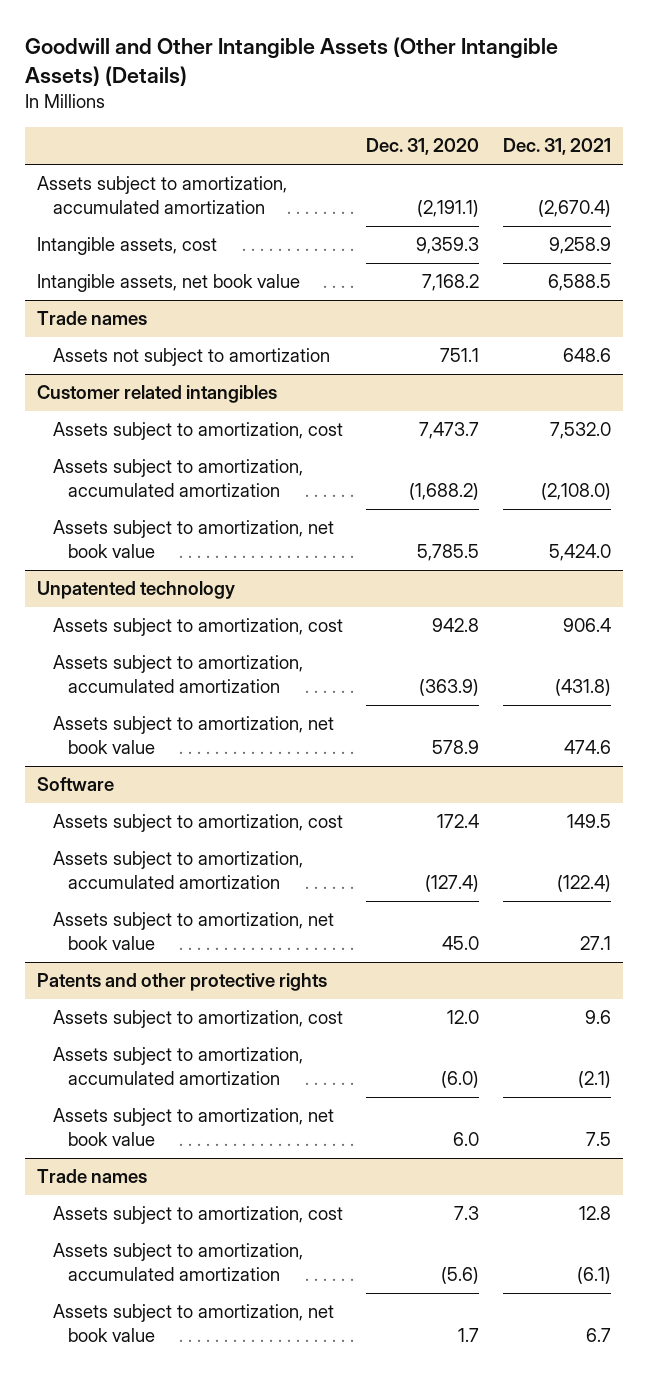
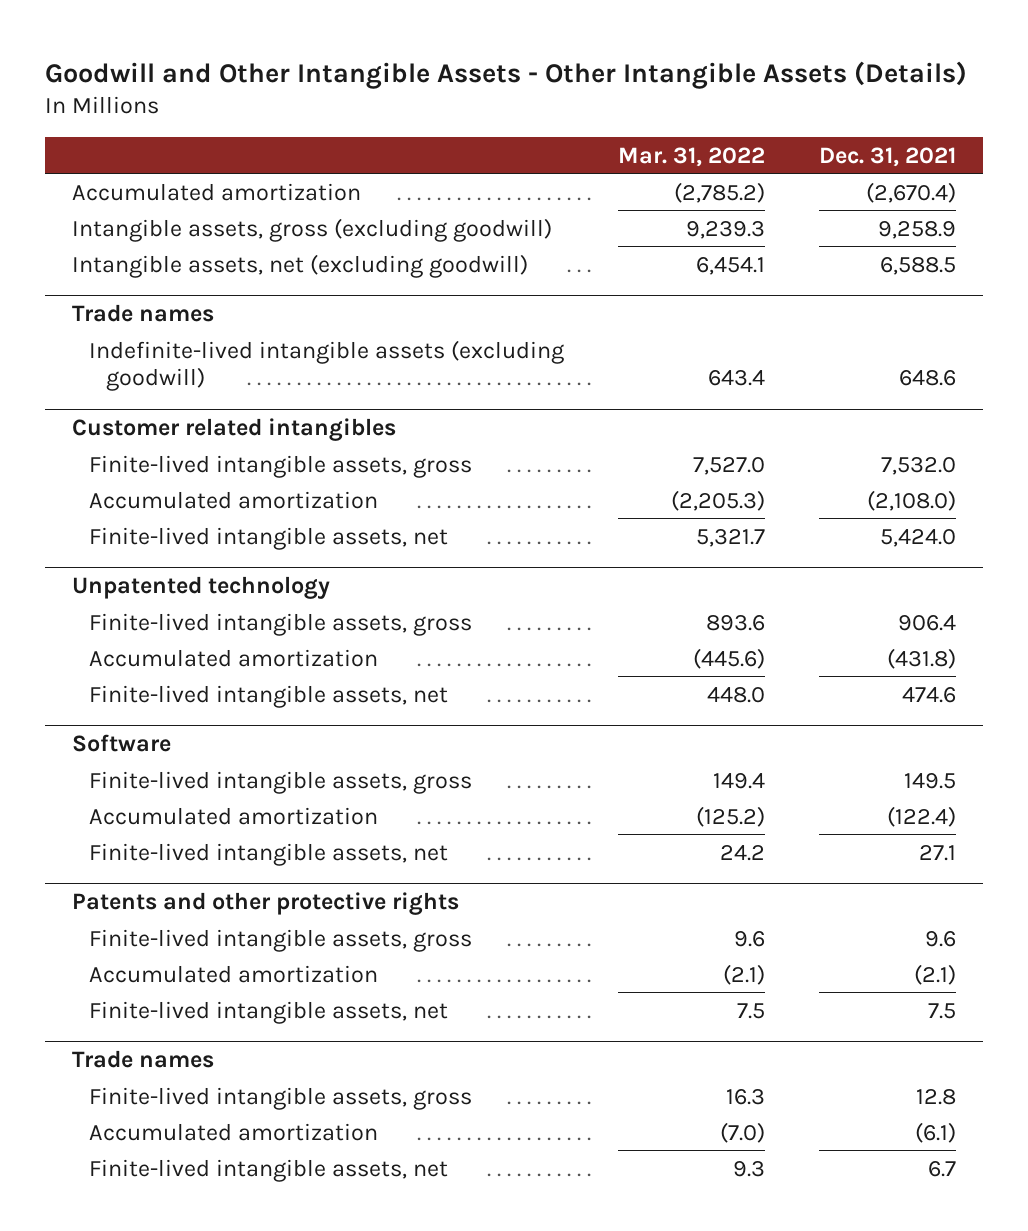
- Goodwill and Other Intangible Assets (Other Intangible Assets) (Details)
+ Goodwill and Other Intangible Assets - Other Intangible Assets (Details)
- | Dec. 31, 2020 | Dec. 31, 2021
+ | Mar. 31, 2022 | Dec. 31, 2021
- Assets subject to amortization, accumulated amortization | (2,191.1) | (2,670.4)
- Intangible assets, cost | 9,359.3 | 9,258.9
- Intangible assets, net book value | 7,168.2 | 6,588.5
+ Accumulated amortization | (2,785.2) | (2,670.4)
+ Intangible assets, gross (excluding goodwill) | 9,239.3 | 9,258.9
+ Intangible assets, net (excluding goodwill) | 6,454.1 | 6,588.5
@ Trade names
- Assets not subject to amortization | 751.1 | 648.6
+ Indefinite-lived intangible assets (excluding goodwill) | 643.4 | 648.6
@ Customer related intangibles
- Assets subject to amortization, cost | 7,473.7 | 7,532.0
- Assets subject to amortization, accumulated amortization | (1,688.2) | (2,108.0)
- Assets subject to amortization, net book value | 5,785.5 | 5,424.0
+ Finite-lived intangible assets, gross | 7,527.0 | 7,532.0
+ Accumulated amortization | (2,205.3) | (2,108.0)
+ Finite-lived intangible assets, net | 5,321.7 | 5,424.0
@ Unpatented technology
- Assets subject to amortization, cost | 942.8 | 906.4
- Assets subject to amortization, accumulated amortization | (363.9) | (431.8)
- Assets subject to amortization, net book value | 578.9 | 474.6
+ Finite-lived intangible assets, gross | 893.6 | 906.4
+ Accumulated amortization | (445.6) | (431.8)
+ Finite-lived intangible assets, net | 448.0 | 474.6
@ Software
- Assets subject to amortization, cost | 172.4 | 149.5
- Assets subject to amortization, accumulated amortization | (127.4) | (122.4)
- Assets subject to amortization, net book value | 45.0 | 27.1
+ Finite-lived intangible assets, gross | 149.4 | 149.5
+ Accumulated amortization | (125.2) | (122.4)
+ Finite-lived intangible assets, net | 24.2 | 27.1
@ Patents and other protective rights
- Assets subject to amortization, cost | 12.0 | 9.6
- Assets subject to amortization, accumulated amortization | (6.0) | (2.1)
- Assets subject to amortization, net book value | 6.0 | 7.5
+ Finite-lived intangible assets, gross | 9.6 | 9.6
+ Accumulated amortization | (2.1) | (2.1)
+ Finite-lived intangible assets, net | 7.5 | 7.5
@ Trade names
- Assets subject to amortization, cost | 7.3 | 12.8
- Assets subject to amortization, accumulated amortization | (5.6) | (6.1)
- Assets subject to amortization, net book value | 1.7 | 6.7
+ Finite-lived intangible assets, gross | 16.3 | 12.8
+ Accumulated amortization | (7.0) | (6.1)
+ Finite-lived intangible assets, net | 9.3 | 6.7

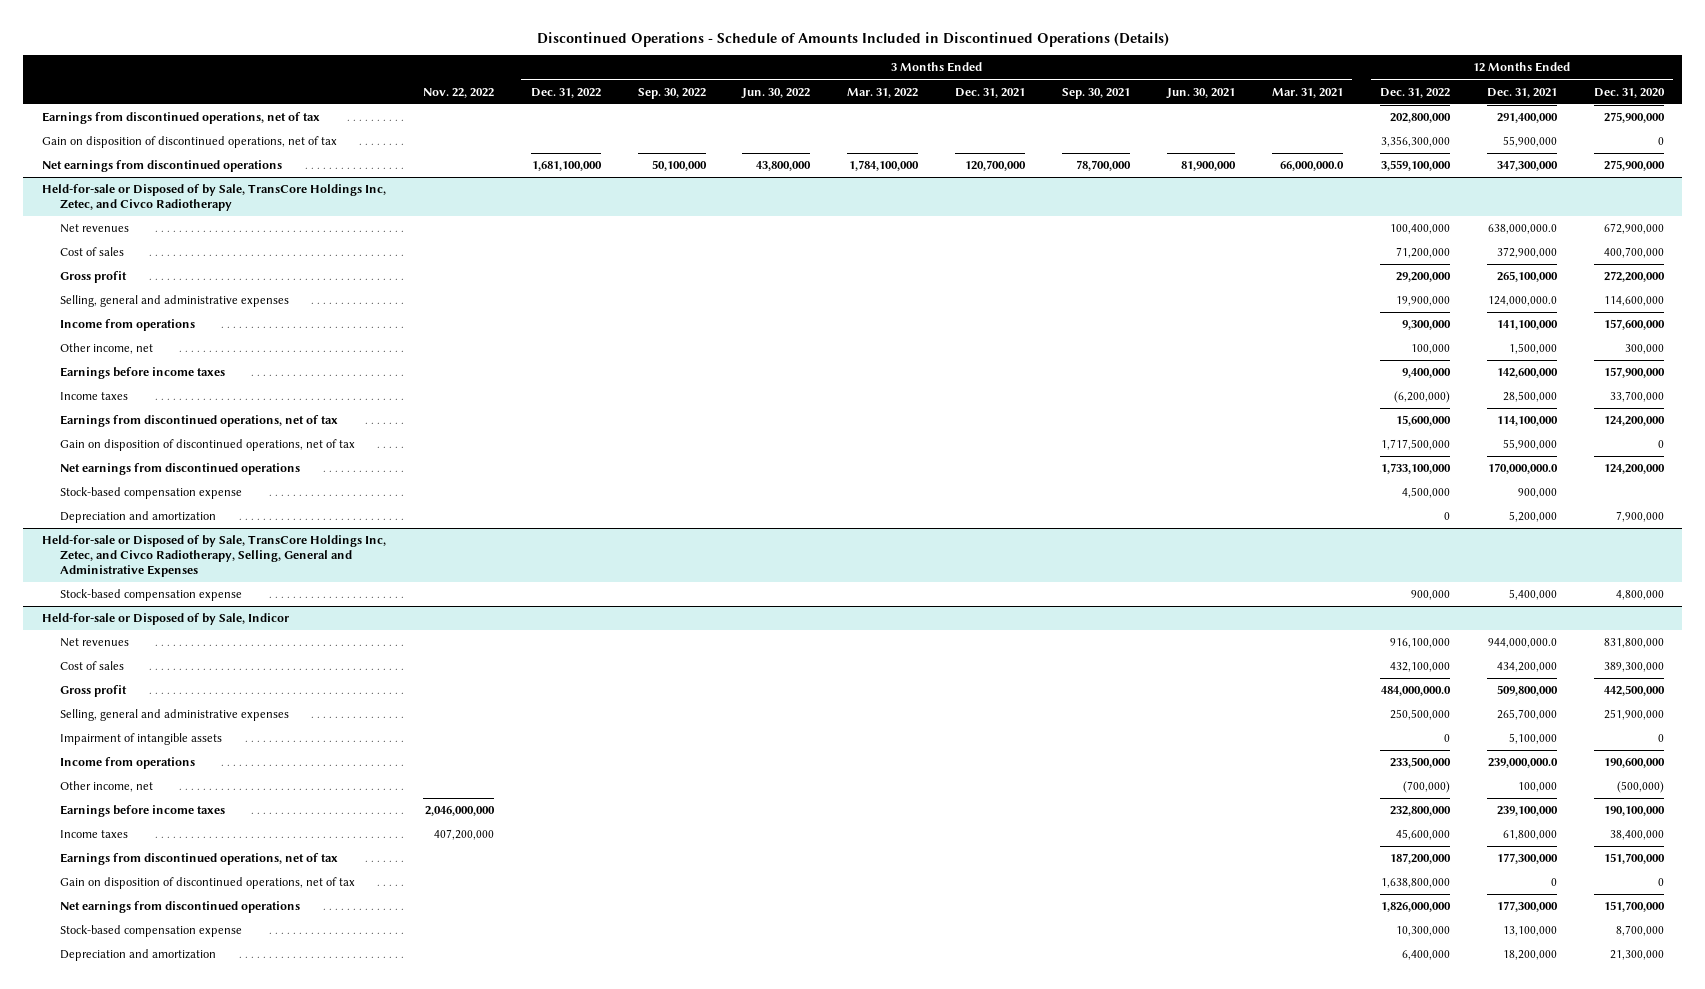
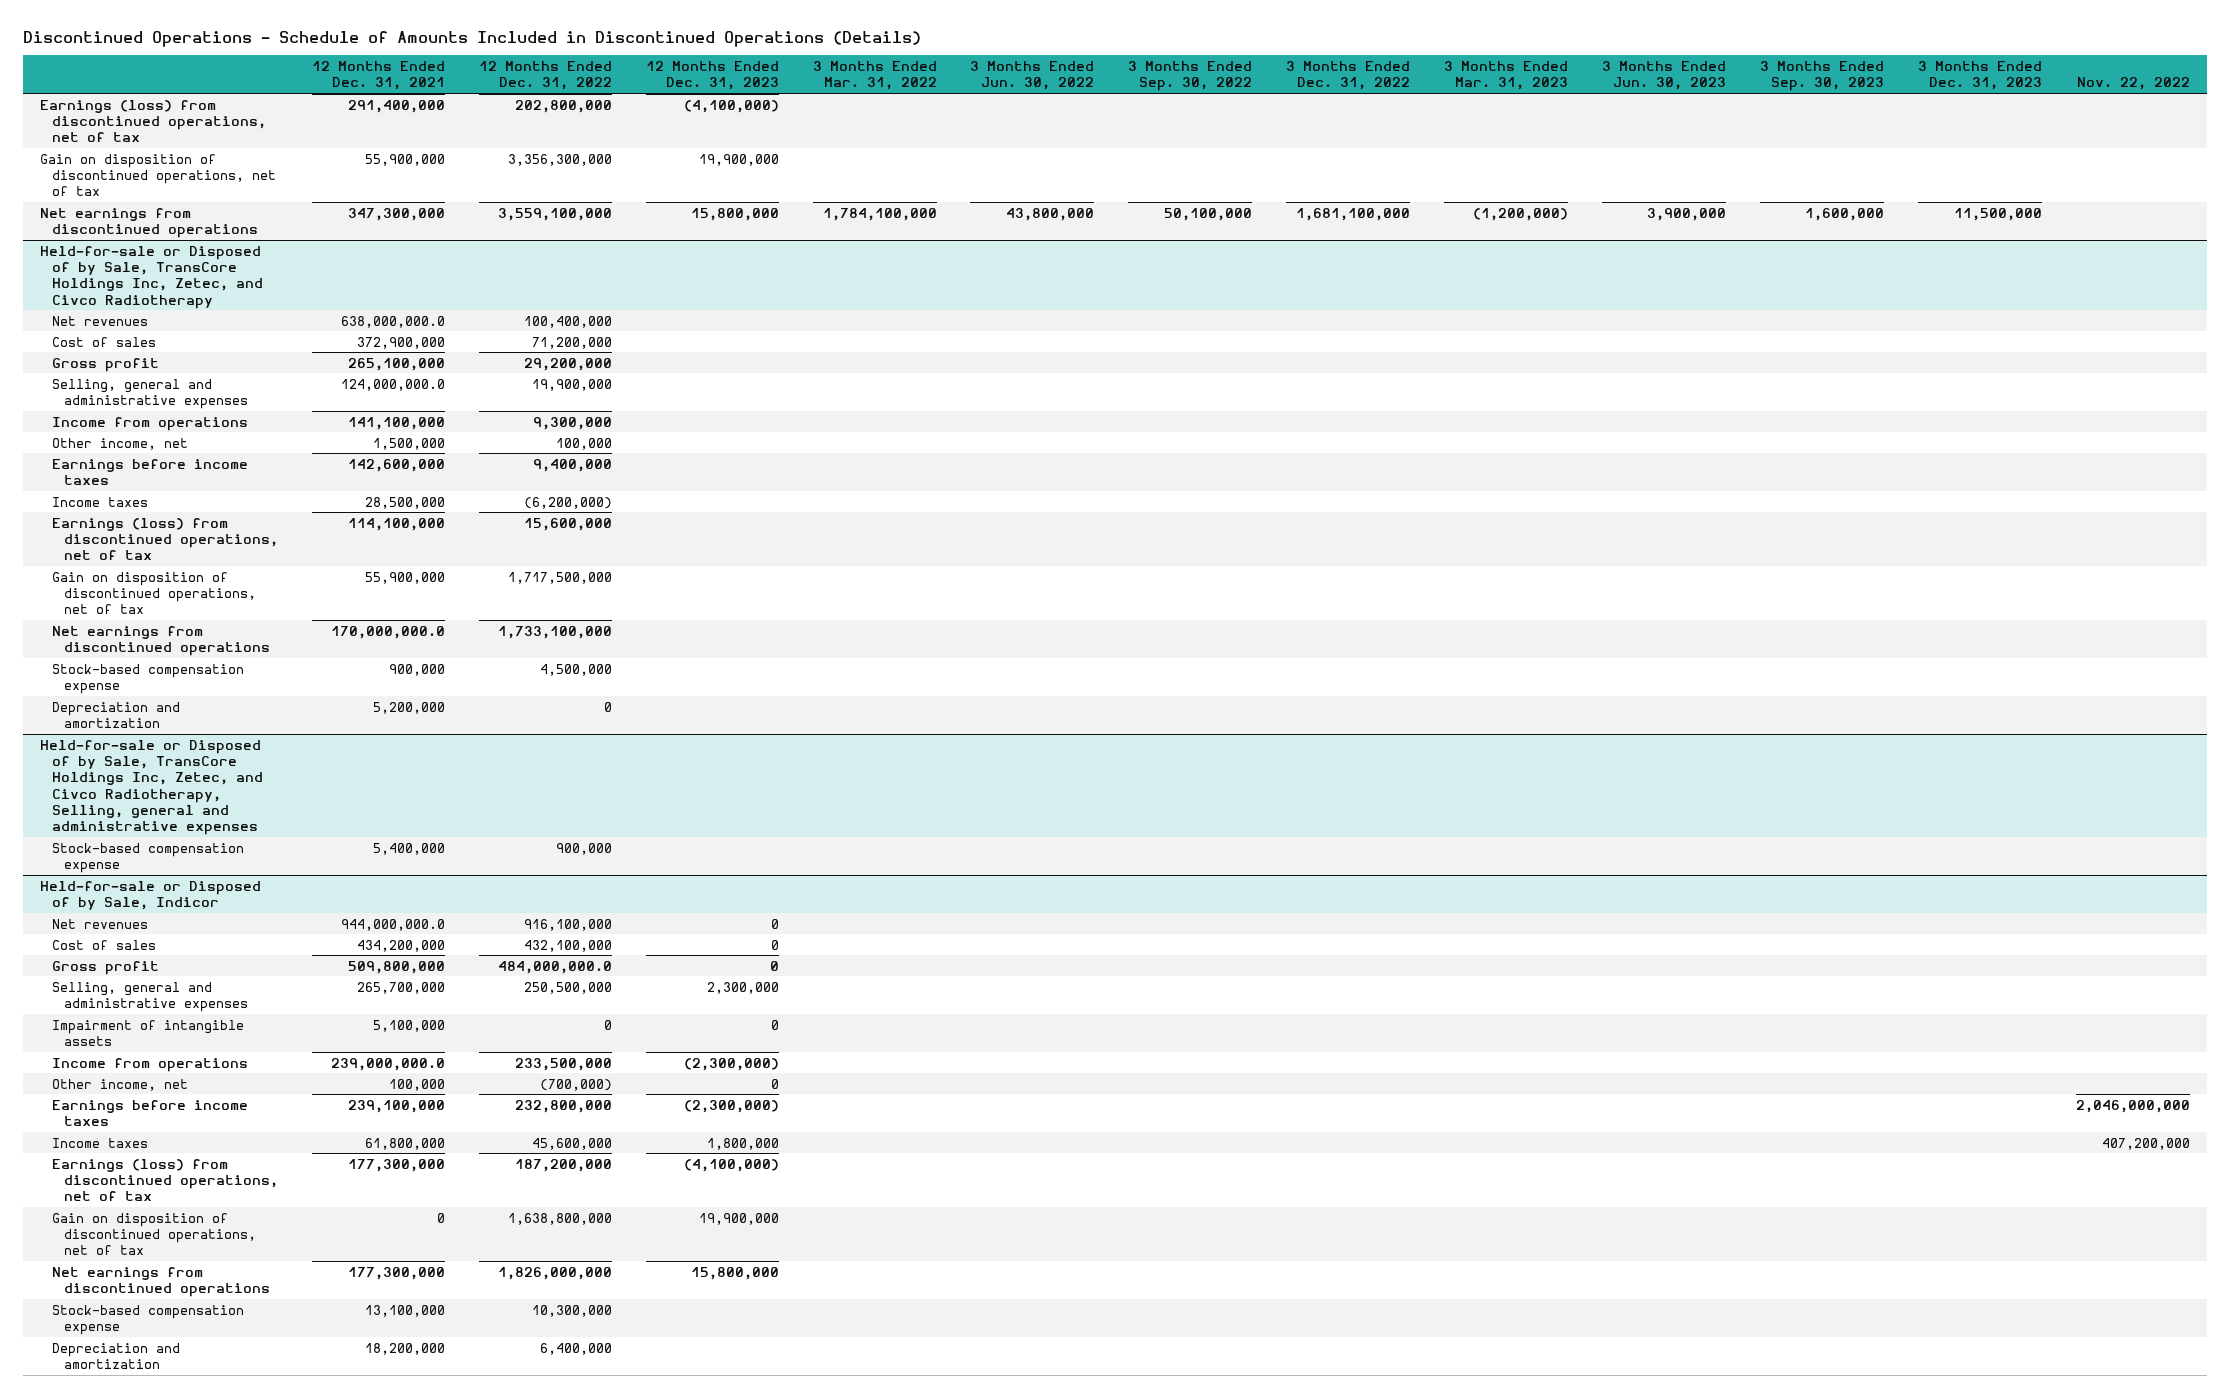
- | Nov. 22, 2022 | 3 Months Ended Dec. 31, 2022 | 3 Months Ended Sep. 30, 2022 | 3 Months Ended Jun. 30, 2022 | 3 Months Ended Mar. 31, 2022 | 3 Months Ended Dec. 31, 2021 | 3 Months Ended Sep. 30, 2021 | 3 Months Ended Jun. 30, 2021 | 3 Months Ended Mar. 31, 2021 | 12 Months Ended Dec. 31, 2022 | 12 Months Ended Dec. 31, 2021 | 12 Months Ended Dec. 31, 2020
+ | 12 Months Ended Dec. 31, 2021 | 12 Months Ended Dec. 31, 2022 | 12 Months Ended Dec. 31, 2023 | 3 Months Ended Mar. 31, 2022 | 3 Months Ended Jun. 30, 2022 | 3 Months Ended Sep. 30, 2022 | 3 Months Ended Dec. 31, 2022 | 3 Months Ended Mar. 31, 2023 | 3 Months Ended Jun. 30, 2023 | 3 Months Ended Sep. 30, 2023 | 3 Months Ended Dec. 31, 2023 | Nov. 22, 2022
- Earnings from discontinued operations, net of tax | | | | | | | | | | 202,800,000 | 291,400,000 | 275,900,000
+ Earnings (loss) from discontinued operations, net of tax | 291,400,000 | 202,800,000 | (4,100,000) | | | | | | | | |
@ Held-for-sale or Disposed of by Sale, TransCore Holdings Inc, Zetec, and Civco Radiotherapy
- Earnings from discontinued operations, net of tax | | | | | | | | | | 15,600,000 | 114,100,000 | 124,200,000
+ Earnings (loss) from discontinued operations, net of tax | 114,100,000 | 15,600,000 | | | | | | | | | |
- Held-for-sale or Disposed of by Sale, TransCore Holdings Inc, Zetec, and Civco Radiotherapy, Selling, General and Administrative Expenses
+ Held-for-sale or Disposed of by Sale, TransCore Holdings Inc, Zetec, and Civco Radiotherapy, Selling, general and administrative expenses
@ Held-for-sale or Disposed of by Sale, Indicor
- Earnings from discontinued operations, net of tax | | | | | | | | | | 187,200,000 | 177,300,000 | 151,700,000
+ Earnings (loss) from discontinued operations, net of tax | 177,300,000 | 187,200,000 | (4,100,000) | | | | | | | | |

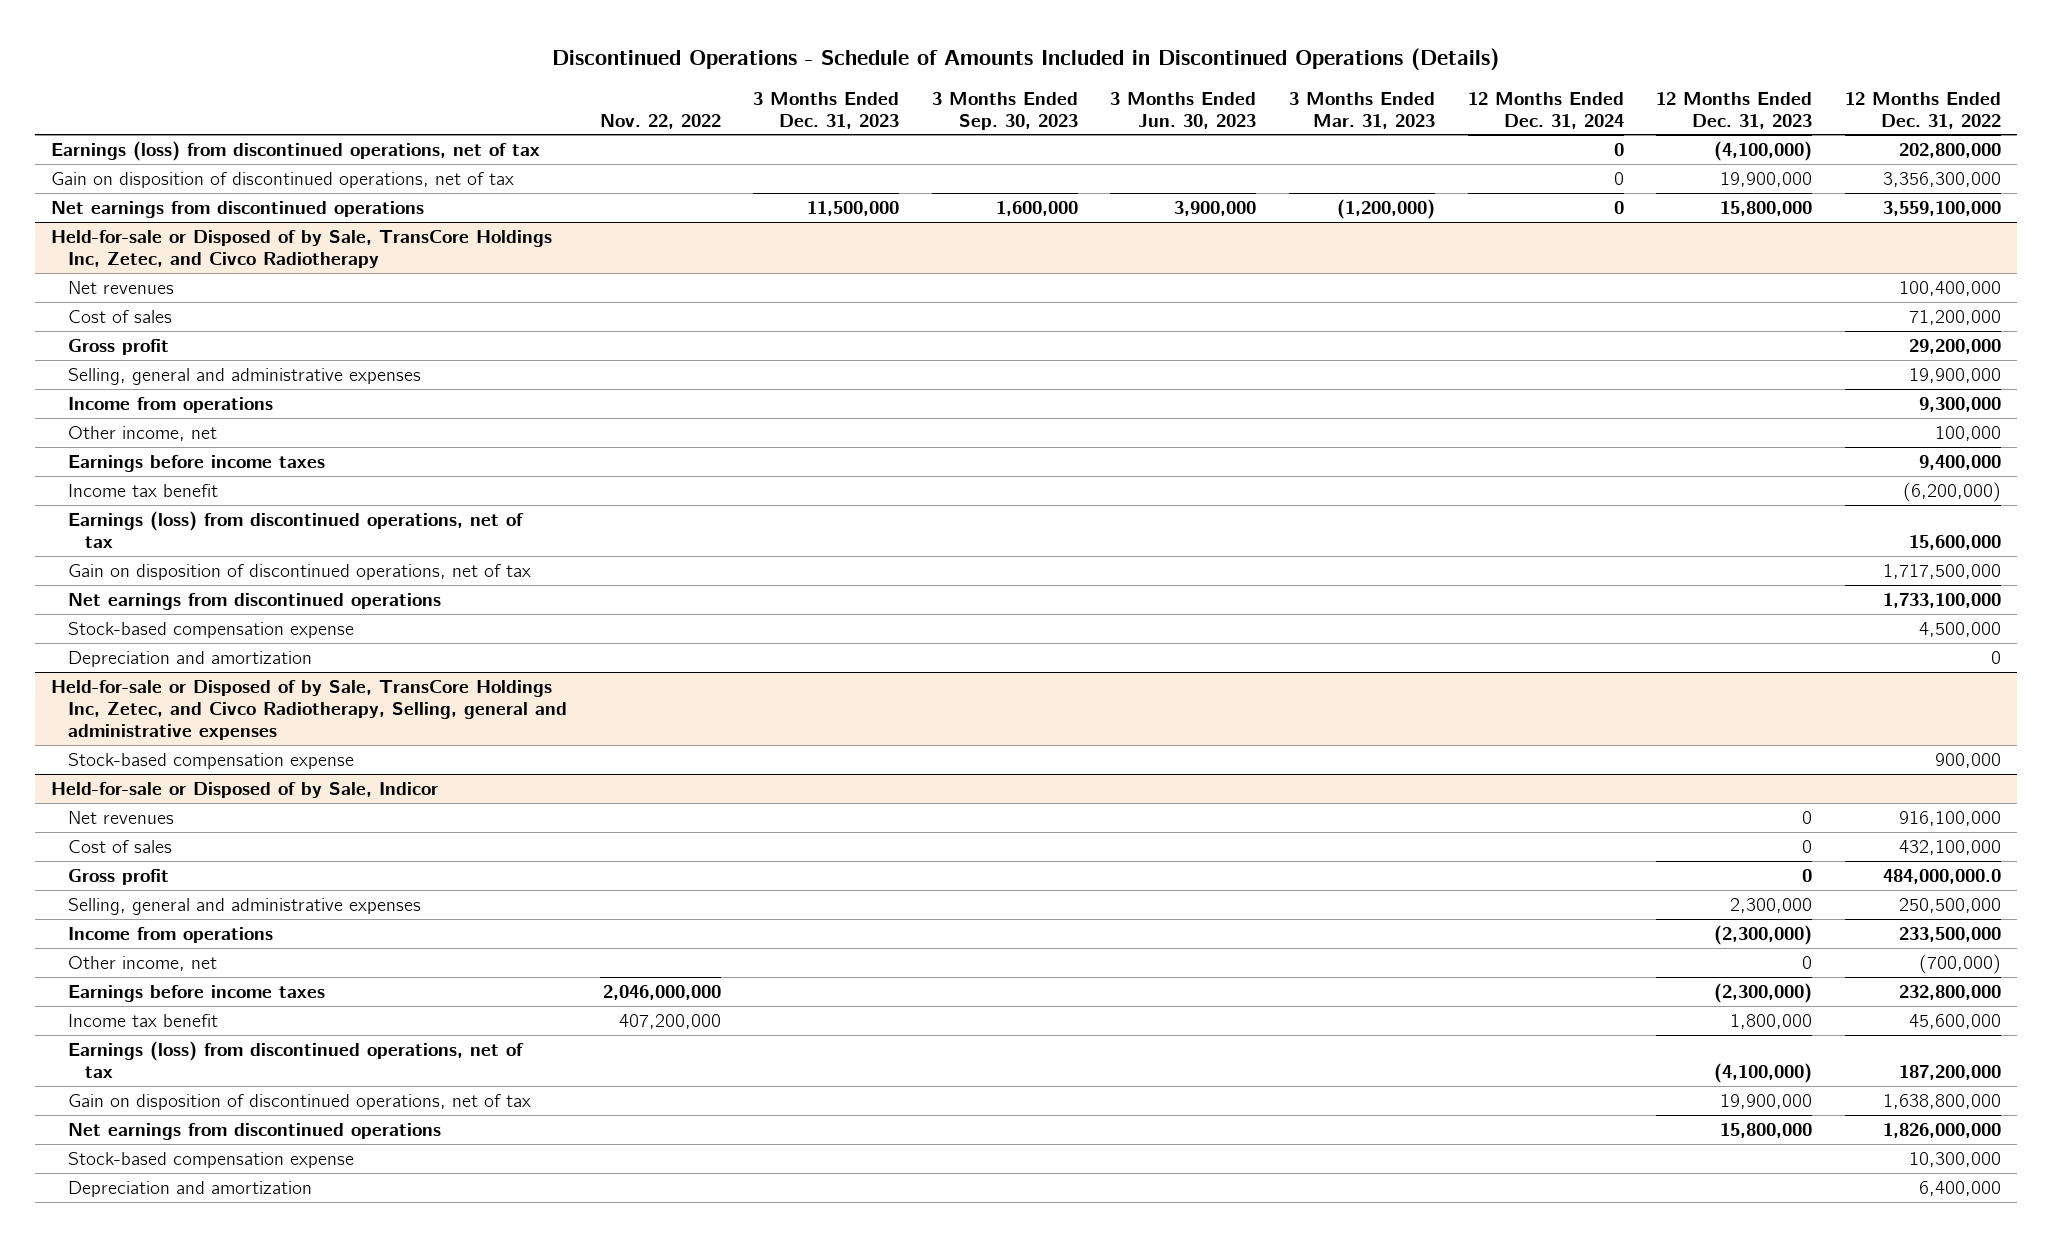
- | 12 Months Ended Dec. 31, 2021 | 12 Months Ended Dec. 31, 2022 | 12 Months Ended Dec. 31, 2023 | 3 Months Ended Mar. 31, 2022 | 3 Months Ended Jun. 30, 2022 | 3 Months Ended Sep. 30, 2022 | 3 Months Ended Dec. 31, 2022 | 3 Months Ended Mar. 31, 2023 | 3 Months Ended Jun. 30, 2023 | 3 Months Ended Sep. 30, 2023 | 3 Months Ended Dec. 31, 2023 | Nov. 22, 2022
+ | Nov. 22, 2022 | 3 Months Ended Dec. 31, 2023 | 3 Months Ended Sep. 30, 2023 | 3 Months Ended Jun. 30, 2023 | 3 Months Ended Mar. 31, 2023 | 12 Months Ended Dec. 31, 2024 | 12 Months Ended Dec. 31, 2023 | 12 Months Ended Dec. 31, 2022
@ Held-for-sale or Disposed of by Sale, TransCore Holdings Inc, Zetec, and Civco Radiotherapy
- Income taxes | 28,500,000 | (6,200,000) | | | | | | | | | |
+ Income tax benefit | | | | | | | | (6,200,000)
@ Held-for-sale or Disposed of by Sale, Indicor
- Impairment of intangible assets | 5,100,000 | 0 | 0 | | | | | | | | |
- Income taxes | 61,800,000 | 45,600,000 | 1,800,000 | | | | | | | | | 407,200,000
+ Income tax benefit | 407,200,000 | | | | | | 1,800,000 | 45,600,000

